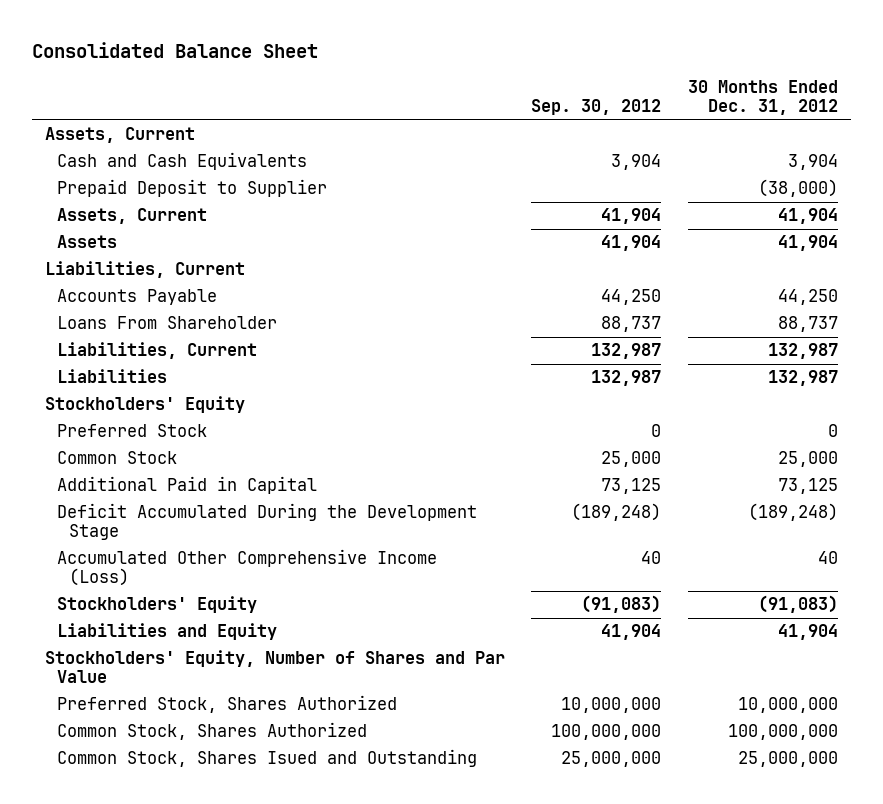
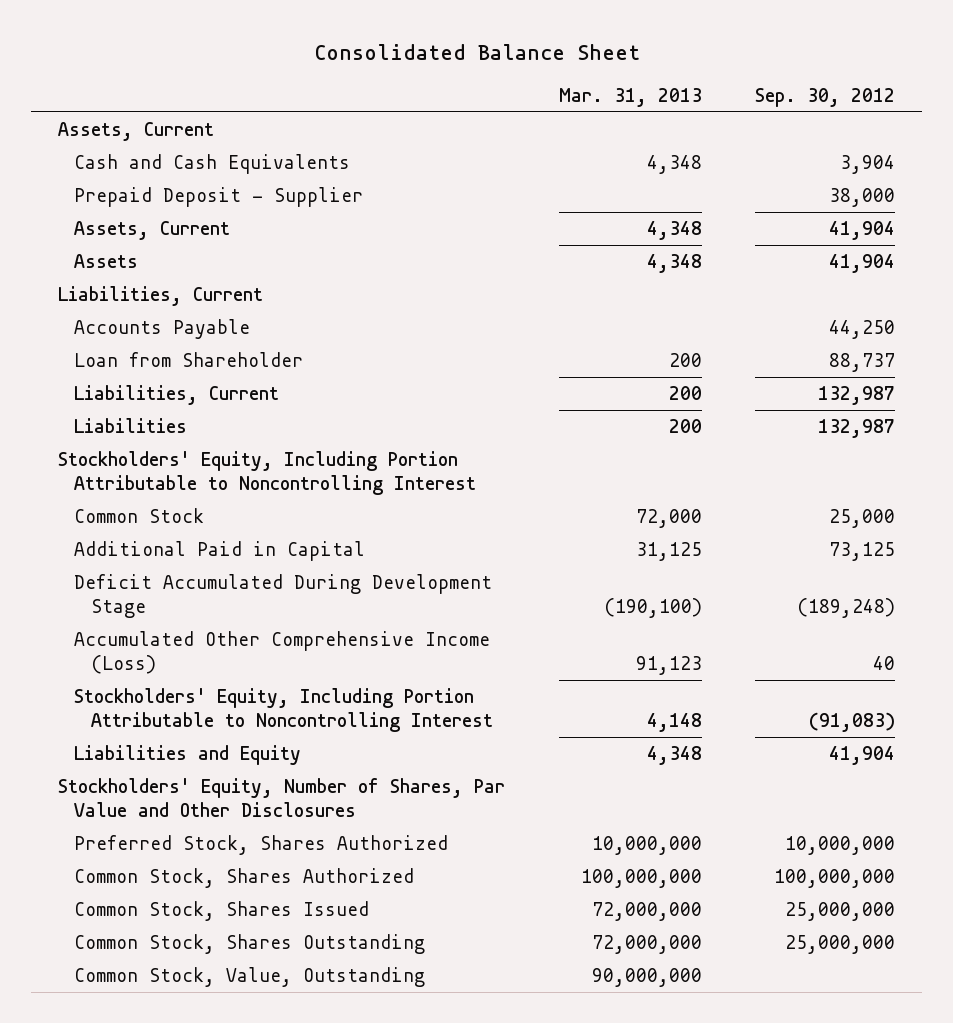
- | Sep. 30, 2012 | 30 Months Ended Dec. 31, 2012
+ | Mar. 31, 2013 | Sep. 30, 2012
- Prepaid Deposit to Supplier | | (38,000)
+ Prepaid Deposit - Supplier | | 38,000
- Loans From Shareholder | 88,737 | 88,737
+ Loan from Shareholder | 200 | 88,737
- Stockholders' Equity
- Preferred Stock | 0 | 0
+ Stockholders' Equity, Including Portion Attributable to Noncontrolling Interest
- Deficit Accumulated During the Development Stage | (189,248) | (189,248)
+ Deficit Accumulated During Development Stage | (190,100) | (189,248)
- Stockholders' Equity | (91,083) | (91,083)
+ Stockholders' Equity, Including Portion Attributable to Noncontrolling Interest | 4,148 | (91,083)
- Stockholders' Equity, Number of Shares and Par Value
+ Stockholders' Equity, Number of Shares, Par Value and Other Disclosures
- Common Stock, Shares Isued and Outstanding | 25,000,000 | 25,000,000
+ Common Stock, Shares Issued | 72,000,000 | 25,000,000
+ Common Stock, Shares Outstanding | 72,000,000 | 25,000,000
+ Common Stock, Value, Outstanding | 90,000,000 |

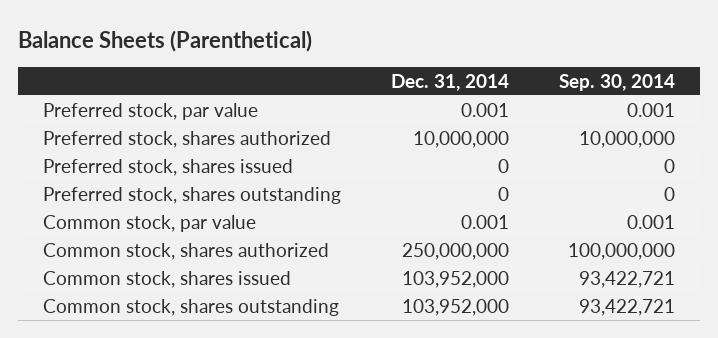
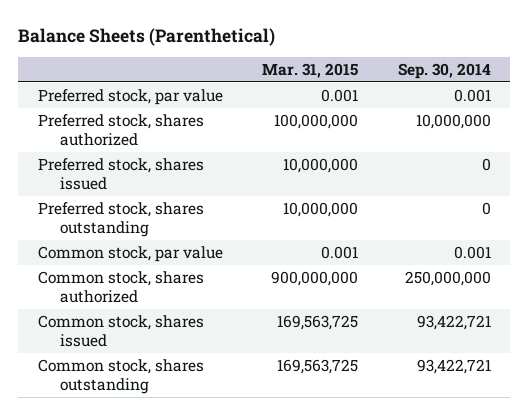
- | Dec. 31, 2014 | Sep. 30, 2014
+ | Mar. 31, 2015 | Sep. 30, 2014
- Common stock, shares authorized | 250,000,000 | 100,000,000
+ Common stock, shares authorized | 900,000,000 | 250,000,000

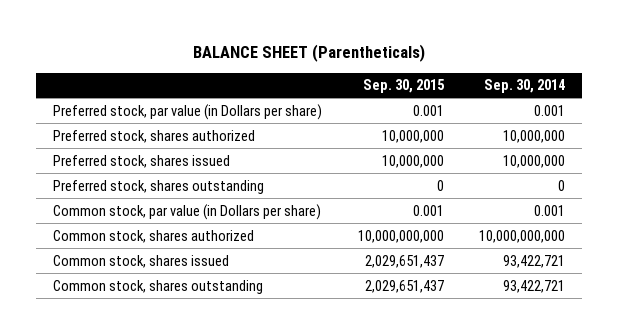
- Balance Sheets (Parenthetical)
+ BALANCE SHEET (Parentheticals)
- | Mar. 31, 2015 | Sep. 30, 2014
+ | Sep. 30, 2015 | Sep. 30, 2014
- Preferred stock, par value | 0.001 | 0.001
+ Preferred stock, par value (in Dollars per share) | 0.001 | 0.001
- Preferred stock, shares issued | 10,000,000 | 0
+ Preferred stock, shares issued | 10,000,000 | 10,000,000
- Common stock, par value | 0.001 | 0.001
- Common stock, shares authorized | 900,000,000 | 250,000,000
+ Common stock, par value (in Dollars per share) | 0.001 | 0.001
+ Common stock, shares authorized | 10,000,000,000 | 10,000,000,000

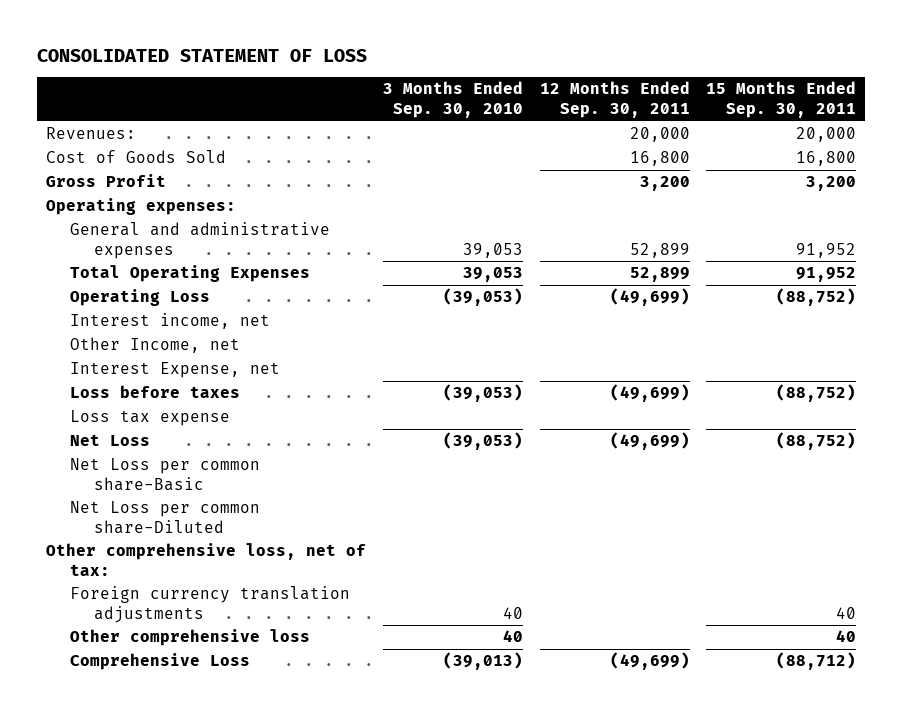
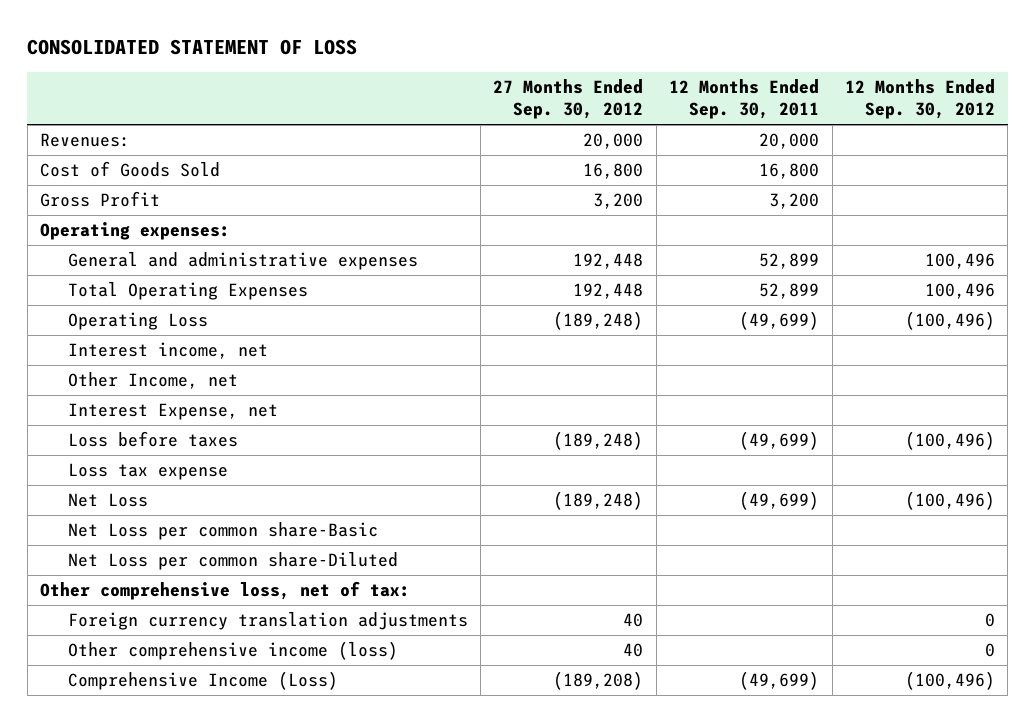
- | 3 Months Ended Sep. 30, 2010 | 12 Months Ended Sep. 30, 2011 | 15 Months Ended Sep. 30, 2011
+ | 27 Months Ended Sep. 30, 2012 | 12 Months Ended Sep. 30, 2011 | 12 Months Ended Sep. 30, 2012
- Other comprehensive loss | 40 | | 40
- Comprehensive Loss | (39,013) | (49,699) | (88,712)
+ Other comprehensive income (loss) | 40 | | 0
+ Comprehensive Income (Loss) | (189,208) | (49,699) | (100,496)

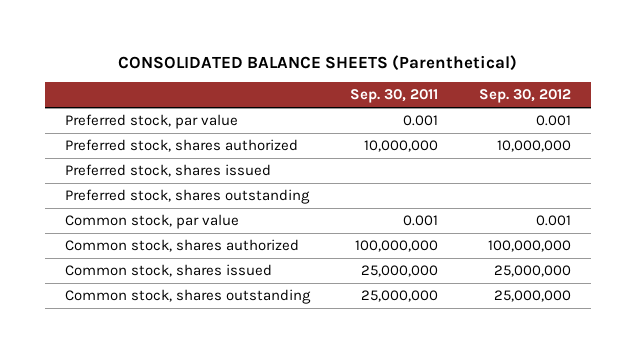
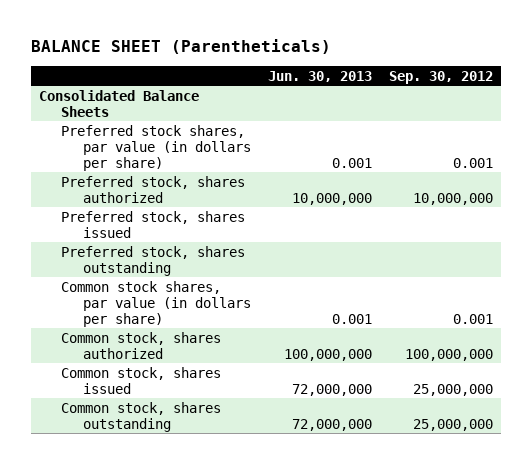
- CONSOLIDATED BALANCE SHEETS (Parenthetical)
+ BALANCE SHEET (Parentheticals)
- | Sep. 30, 2011 | Sep. 30, 2012
+ | Jun. 30, 2013 | Sep. 30, 2012
- Preferred stock, par value | 0.001 | 0.001
+ Consolidated Balance Sheets
+ Preferred stock shares, par value (in dollars per share) | 0.001 | 0.001
- Common stock, par value | 0.001 | 0.001
+ Common stock shares, par value (in dollars per share) | 0.001 | 0.001

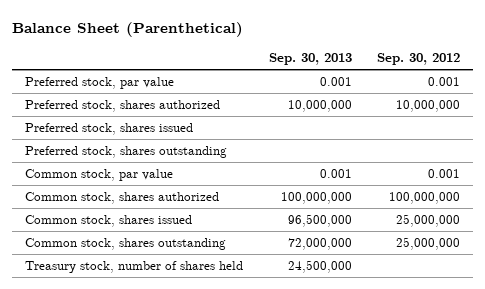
- BALANCE SHEET (Parentheticals)
+ Balance Sheet (Parenthetical)
- | Jun. 30, 2013 | Sep. 30, 2012
+ | Sep. 30, 2013 | Sep. 30, 2012
- Consolidated Balance Sheets
- Preferred stock shares, par value (in dollars per share) | 0.001 | 0.001
+ Preferred stock, par value | 0.001 | 0.001
- Common stock shares, par value (in dollars per share) | 0.001 | 0.001
+ Common stock, par value | 0.001 | 0.001
+ Treasury stock, number of shares held | 24,500,000 |

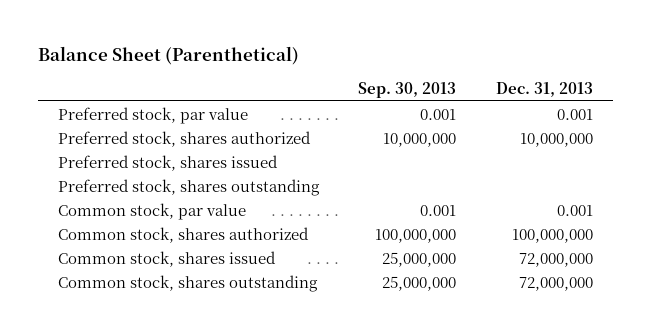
- | Sep. 30, 2013 | Sep. 30, 2012
+ | Sep. 30, 2013 | Dec. 31, 2013
- Common stock, shares issued | 96,500,000 | 25,000,000
- Common stock, shares outstanding | 72,000,000 | 25,000,000
- Treasury stock, number of shares held | 24,500,000 |
+ Common stock, shares issued | 25,000,000 | 72,000,000
+ Common stock, shares outstanding | 25,000,000 | 72,000,000

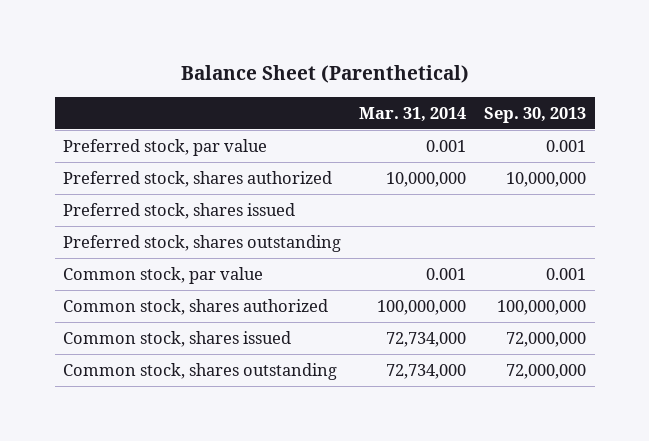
- | Sep. 30, 2013 | Dec. 31, 2013
+ | Mar. 31, 2014 | Sep. 30, 2013
- Common stock, shares issued | 25,000,000 | 72,000,000
- Common stock, shares outstanding | 25,000,000 | 72,000,000
+ Common stock, shares issued | 72,734,000 | 72,000,000
+ Common stock, shares outstanding | 72,734,000 | 72,000,000

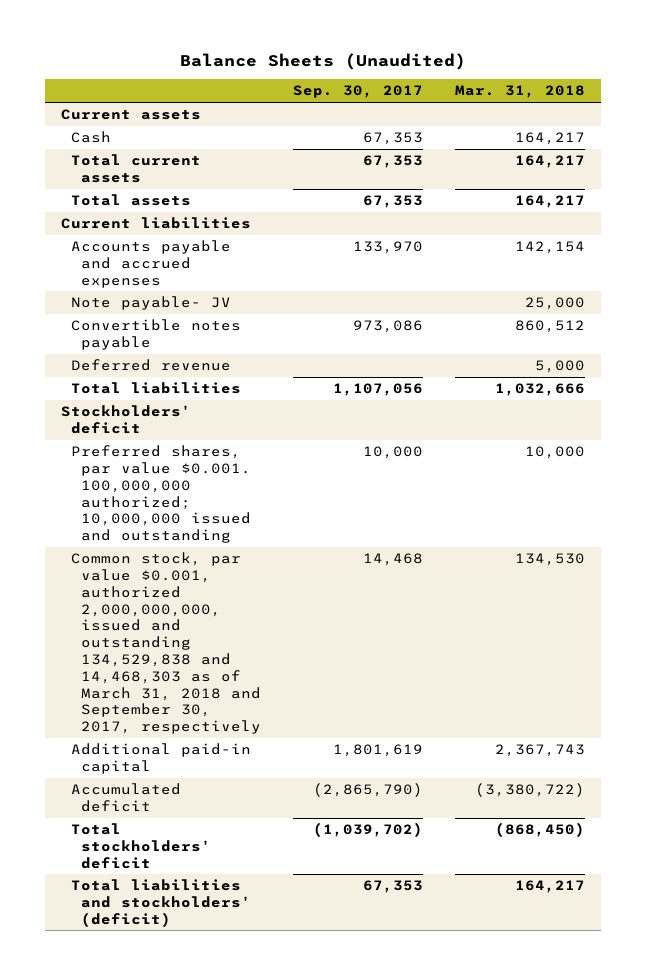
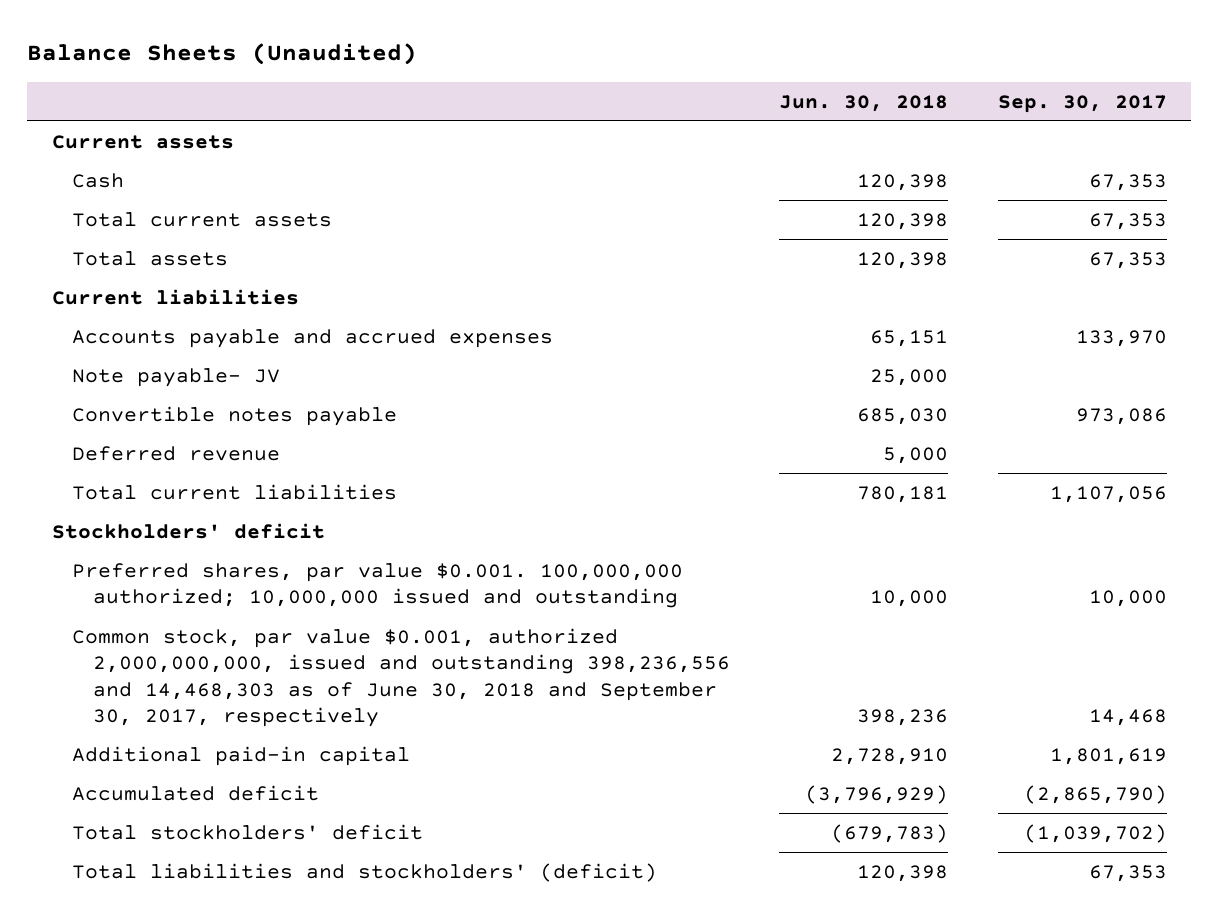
- | Sep. 30, 2017 | Mar. 31, 2018
+ | Jun. 30, 2018 | Sep. 30, 2017
- Total liabilities | 1,107,056 | 1,032,666
+ Total current liabilities | 780,181 | 1,107,056
- Common stock, par value $0.001, authorized 2,000,000,000, issued and outstanding 134,529,838 and 14,468,303 as of March 31, 2018 and September 30, 2017, respectively | 14,468 | 134,530
+ Common stock, par value $0.001, authorized 2,000,000,000, issued and outstanding 398,236,556 and 14,468,303 as of June 30, 2018 and September 30, 2017, respectively | 398,236 | 14,468

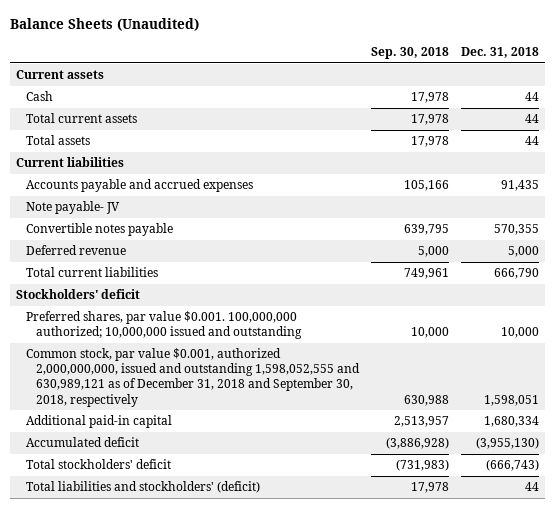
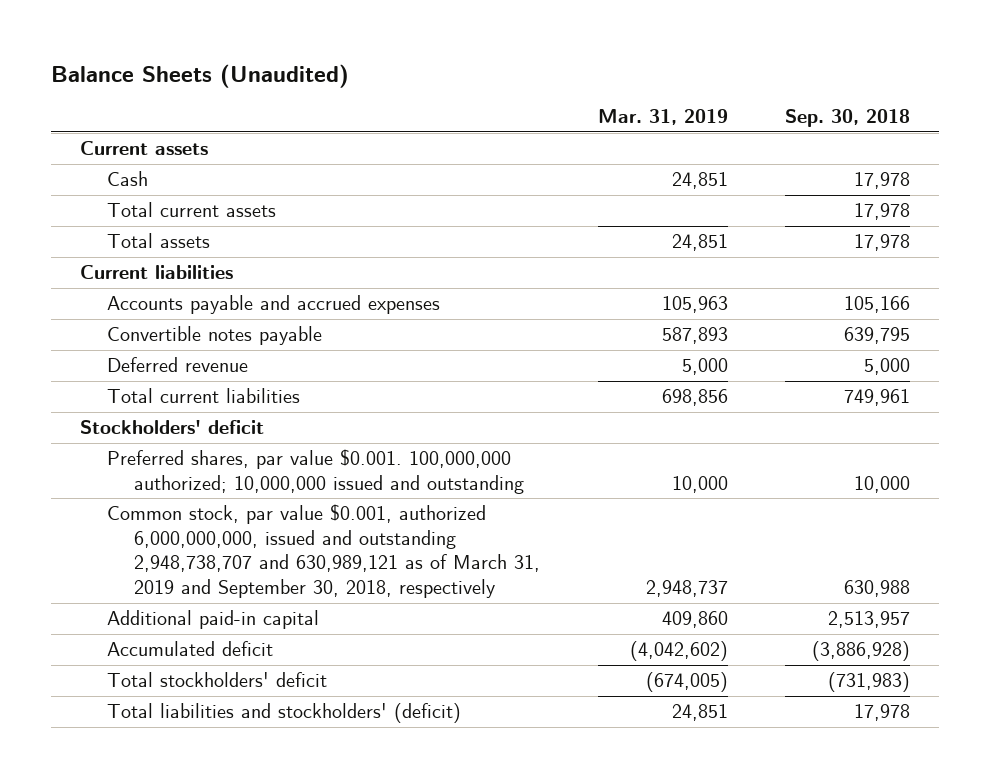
- | Sep. 30, 2018 | Dec. 31, 2018
+ | Mar. 31, 2019 | Sep. 30, 2018
- Note payable- JV
- Common stock, par value $0.001, authorized 2,000,000,000, issued and outstanding 1,598,052,555 and 630,989,121 as of December 31, 2018 and September 30, 2018, respectively | 630,988 | 1,598,051
+ Common stock, par value $0.001, authorized 6,000,000,000, issued and outstanding 2,948,738,707 and 630,989,121 as of March 31, 2019 and September 30, 2018, respectively | 2,948,737 | 630,988

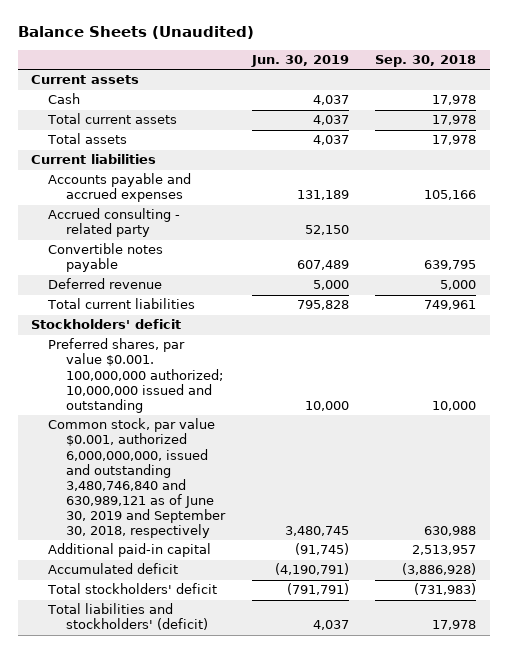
- | Mar. 31, 2019 | Sep. 30, 2018
+ | Jun. 30, 2019 | Sep. 30, 2018
+ Accrued consulting - related party | 52,150 |
- Common stock, par value $0.001, authorized 6,000,000,000, issued and outstanding 2,948,738,707 and 630,989,121 as of March 31, 2019 and September 30, 2018, respectively | 2,948,737 | 630,988
+ Common stock, par value $0.001, authorized 6,000,000,000, issued and outstanding 3,480,746,840 and 630,989,121 as of June 30, 2019 and September 30, 2018, respectively | 3,480,745 | 630,988

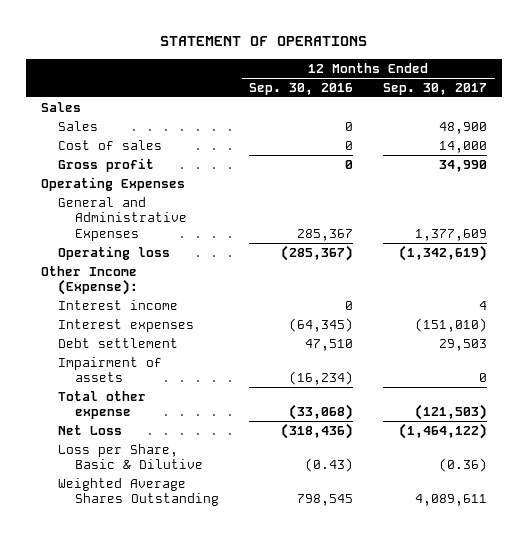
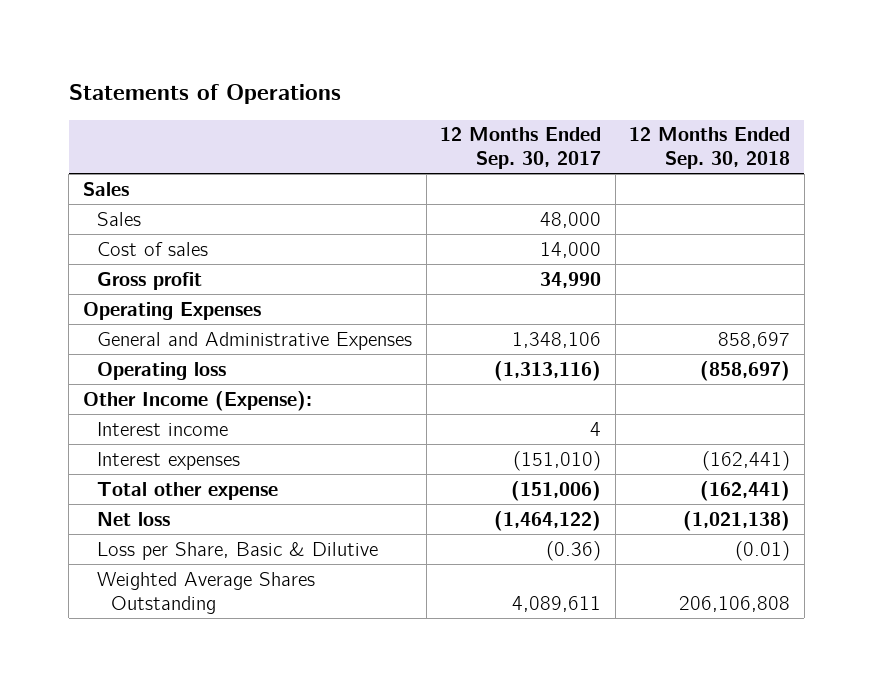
- STATEMENT OF OPERATIONS
+ Statements of Operations
- | 12 Months Ended Sep. 30, 2016 | 12 Months Ended Sep. 30, 2017
+ | 12 Months Ended Sep. 30, 2017 | 12 Months Ended Sep. 30, 2018
- Sales | 0 | 48,900
+ Sales | 48,000 |
- General and Administrative Expenses | 285,367 | 1,377,609
- Operating loss | (285,367) | (1,342,619)
+ General and Administrative Expenses | 1,348,106 | 858,697
+ Operating loss | (1,313,116) | (858,697)
- Debt settlement | 47,510 | 29,503
- Impairment of assets | (16,234) | 0
- Total other expense | (33,068) | (121,503)
- Net Loss | (318,436) | (1,464,122)
+ Total other expense | (151,006) | (162,441)
+ Net loss | (1,464,122) | (1,021,138)

